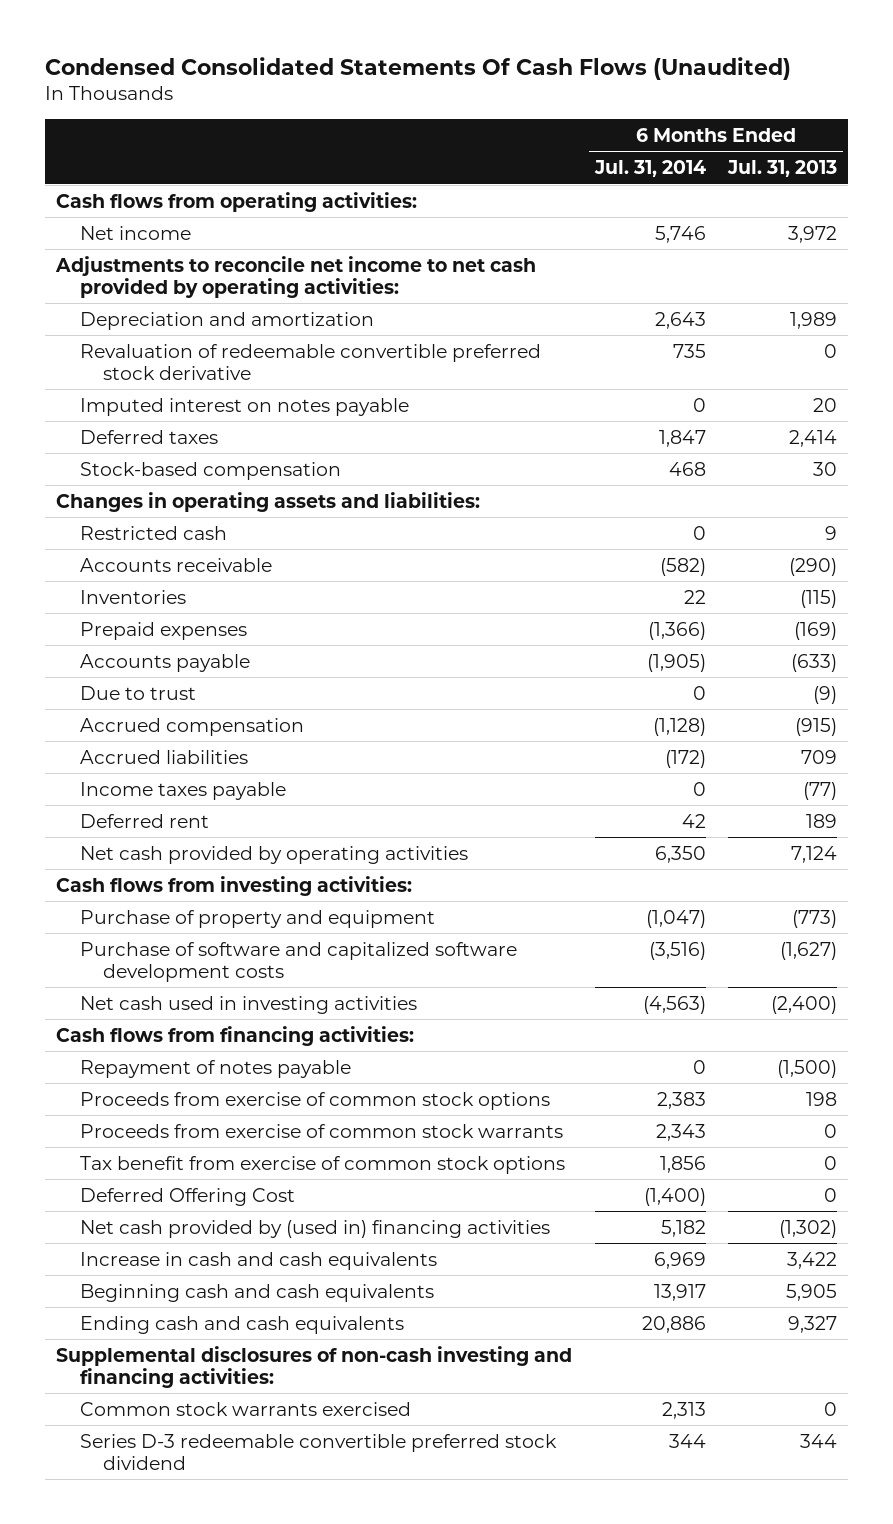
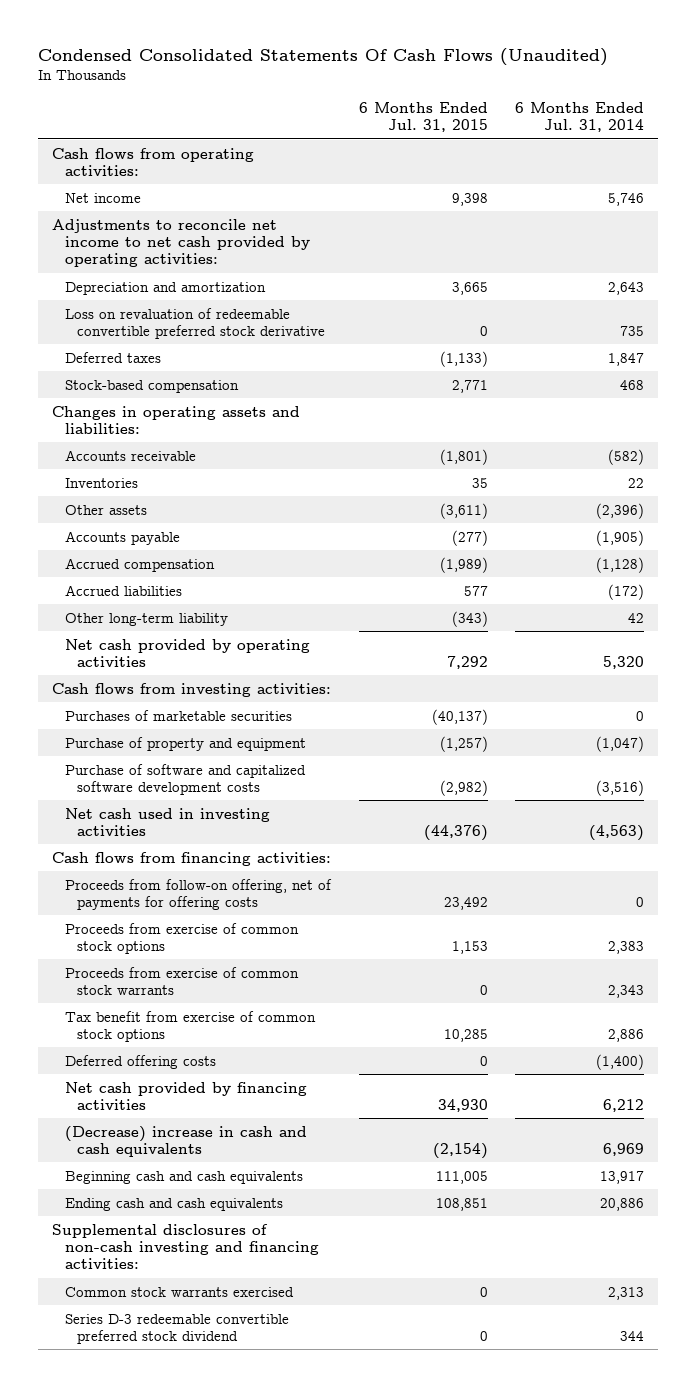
- | 6 Months Ended Jul. 31, 2014 | 6 Months Ended Jul. 31, 2013
+ | 6 Months Ended Jul. 31, 2015 | 6 Months Ended Jul. 31, 2014
- Revaluation of redeemable convertible preferred stock derivative | 735 | 0
- Imputed interest on notes payable | 0 | 20
+ Loss on revaluation of redeemable convertible preferred stock derivative | 0 | 735
- Restricted cash | 0 | 9
- Prepaid expenses | (1,366) | (169)
+ Other assets | (3,611) | (2,396)
- Due to trust | 0 | (9)
- Income taxes payable | 0 | (77)
- Deferred rent | 42 | 189
- Net cash provided by operating activities | 6,350 | 7,124
+ Other long-term liability | (343) | 42
+ Net cash provided by operating activities | 7,292 | 5,320
+ Purchases of marketable securities | (40,137) | 0
- Repayment of notes payable | 0 | (1,500)
+ Proceeds from follow-on offering, net of payments for offering costs | 23,492 | 0
- Tax benefit from exercise of common stock options | 1,856 | 0
- Deferred Offering Cost | (1,400) | 0
- Net cash provided by (used in) financing activities | 5,182 | (1,302)
- Increase in cash and cash equivalents | 6,969 | 3,422
+ Tax benefit from exercise of common stock options | 10,285 | 2,886
+ Deferred offering costs | 0 | (1,400)
+ Net cash provided by financing activities | 34,930 | 6,212
+ (Decrease) increase in cash and cash equivalents | (2,154) | 6,969

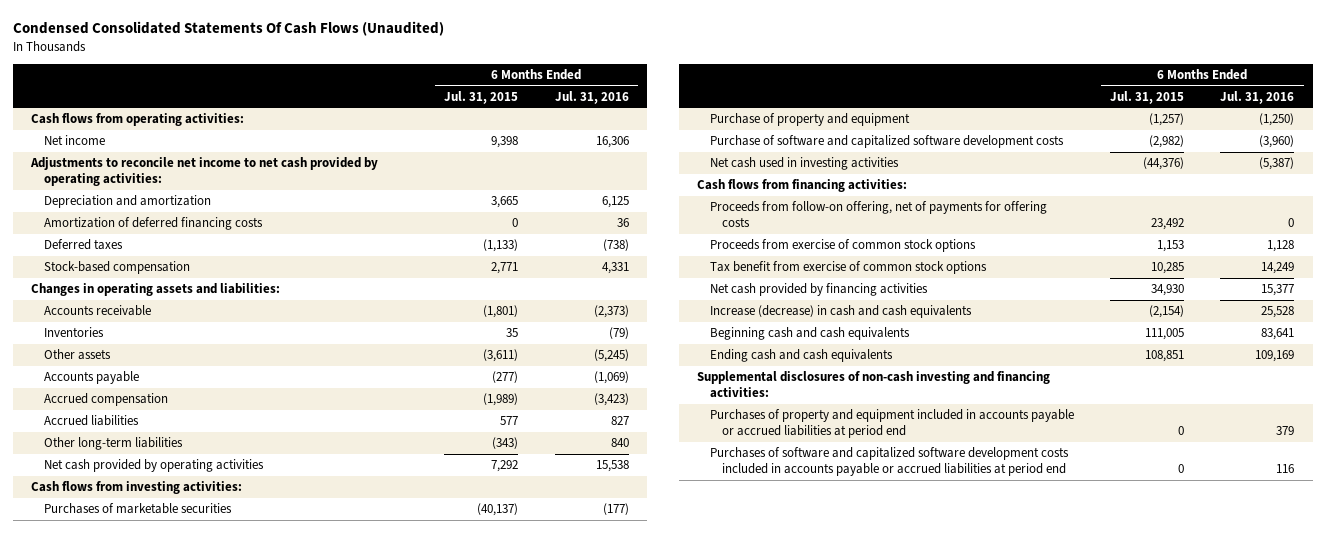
- | 6 Months Ended Jul. 31, 2015 | 6 Months Ended Jul. 31, 2014
+ | 6 Months Ended Jul. 31, 2015 | 6 Months Ended Jul. 31, 2016
- Loss on revaluation of redeemable convertible preferred stock derivative | 0 | 735
+ Amortization of deferred financing costs | 0 | 36
- Other long-term liability | (343) | 42
+ Other long-term liabilities | (343) | 840
- Proceeds from exercise of common stock warrants | 0 | 2,343
- Deferred offering costs | 0 | (1,400)
- (Decrease) increase in cash and cash equivalents | (2,154) | 6,969
+ Increase (decrease) in cash and cash equivalents | (2,154) | 25,528
- Common stock warrants exercised | 0 | 2,313
- Series D-3 redeemable convertible preferred stock dividend | 0 | 344
+ Purchases of property and equipment included in accounts payable or accrued liabilities at period end | 0 | 379
+ Purchases of software and capitalized software development costs included in accounts payable or accrued liabilities at period end | 0 | 116

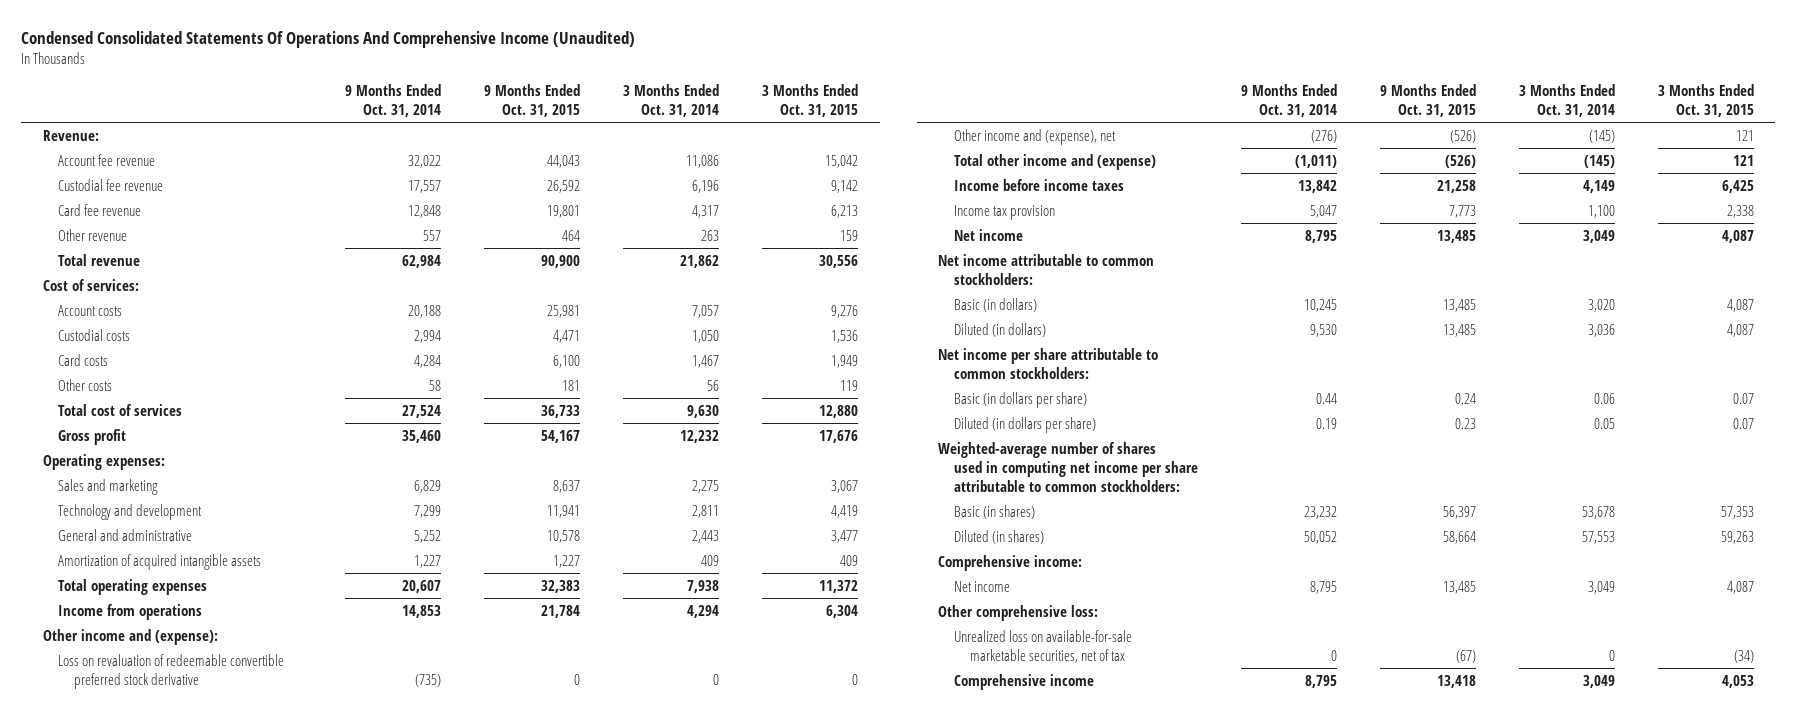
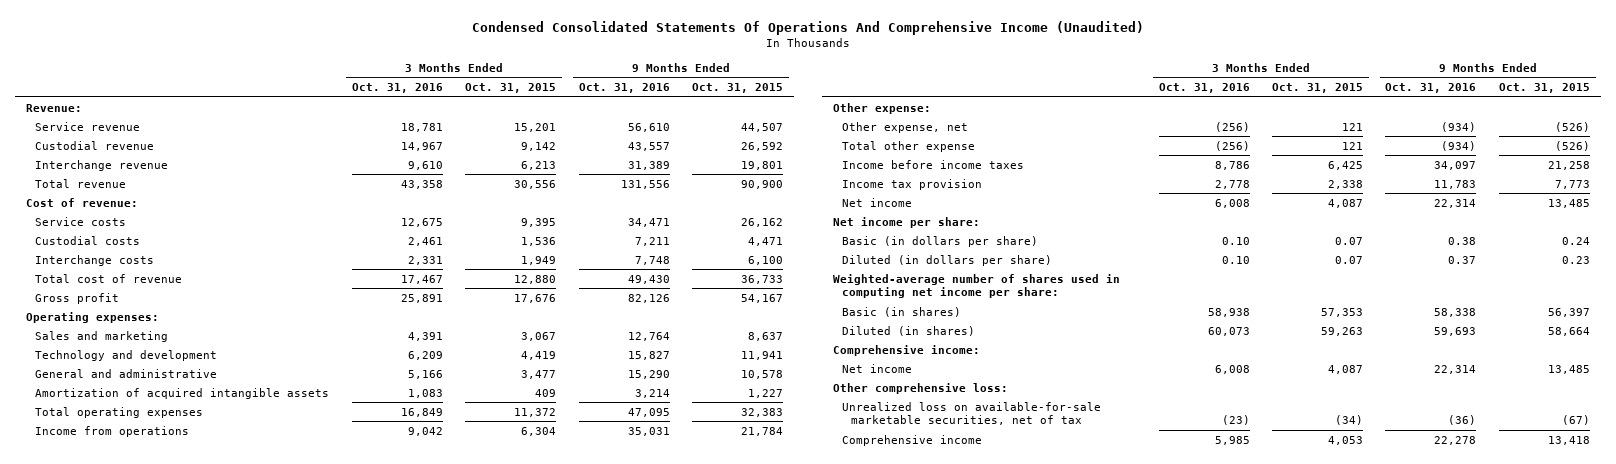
- | 9 Months Ended Oct. 31, 2014 | 9 Months Ended Oct. 31, 2015 | 3 Months Ended Oct. 31, 2014 | 3 Months Ended Oct. 31, 2015
+ | 3 Months Ended Oct. 31, 2016 | 3 Months Ended Oct. 31, 2015 | 9 Months Ended Oct. 31, 2016 | 9 Months Ended Oct. 31, 2015
- Account fee revenue | 32,022 | 44,043 | 11,086 | 15,042
- Custodial fee revenue | 17,557 | 26,592 | 6,196 | 9,142
- Card fee revenue | 12,848 | 19,801 | 4,317 | 6,213
- Other revenue | 557 | 464 | 263 | 159
+ Service revenue | 18,781 | 15,201 | 56,610 | 44,507
+ Custodial revenue | 14,967 | 9,142 | 43,557 | 26,592
+ Interchange revenue | 9,610 | 6,213 | 31,389 | 19,801
- Cost of services:
- Account costs | 20,188 | 25,981 | 7,057 | 9,276
+ Cost of revenue:
+ Service costs | 12,675 | 9,395 | 34,471 | 26,162
- Card costs | 4,284 | 6,100 | 1,467 | 1,949
- Other costs | 58 | 181 | 56 | 119
- Total cost of services | 27,524 | 36,733 | 9,630 | 12,880
+ Interchange costs | 2,331 | 1,949 | 7,748 | 6,100
+ Total cost of revenue | 17,467 | 12,880 | 49,430 | 36,733
- Other income and (expense):
- Loss on revaluation of redeemable convertible preferred stock derivative | (735) | 0 | 0 | 0
- Other income and (expense), net | (276) | (526) | (145) | 121
- Total other income and (expense) | (1,011) | (526) | (145) | 121
+ Other expense:
+ Other expense, net | (256) | 121 | (934) | (526)
+ Total other expense | (256) | 121 | (934) | (526)
- Net income attributable to common stockholders:
- Basic (in dollars) | 10,245 | 13,485 | 3,020 | 4,087
- Diluted (in dollars) | 9,530 | 13,485 | 3,036 | 4,087
- Net income per share attributable to common stockholders:
+ Net income per share:
- Weighted-average number of shares used in computing net income per share attributable to common stockholders:
+ Weighted-average number of shares used in computing net income per share:

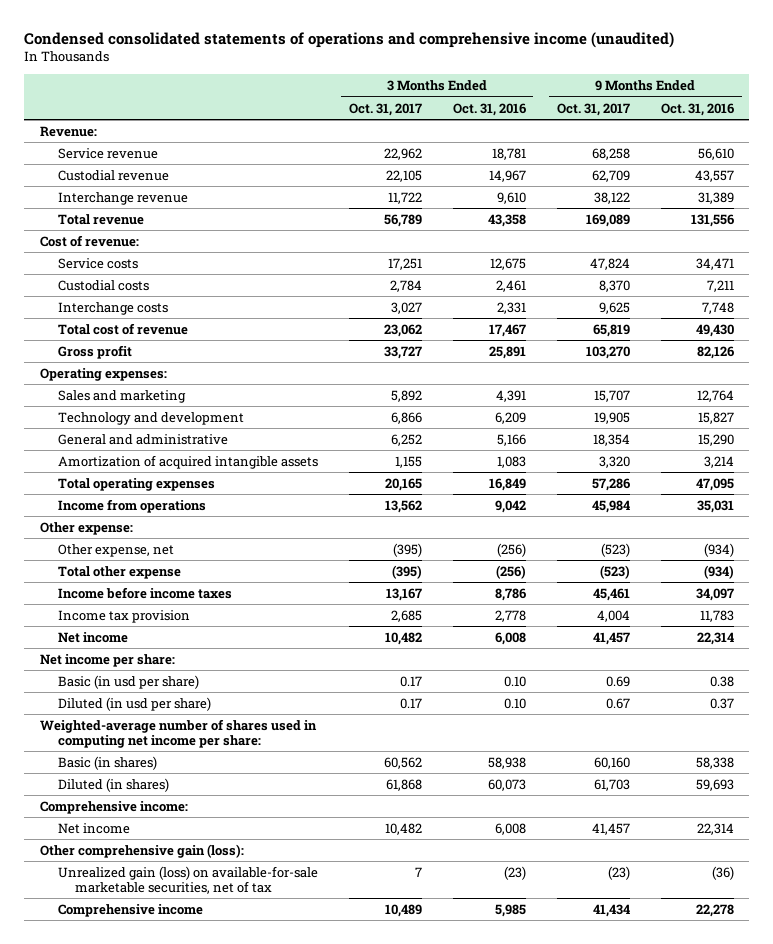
- Condensed Consolidated Statements Of Operations And Comprehensive Income (Unaudited)
+ Condensed consolidated statements of operations and comprehensive income (unaudited)
- | 3 Months Ended Oct. 31, 2016 | 3 Months Ended Oct. 31, 2015 | 9 Months Ended Oct. 31, 2016 | 9 Months Ended Oct. 31, 2015
+ | 3 Months Ended Oct. 31, 2017 | 3 Months Ended Oct. 31, 2016 | 9 Months Ended Oct. 31, 2017 | 9 Months Ended Oct. 31, 2016
- Basic (in dollars per share) | 0.10 | 0.07 | 0.38 | 0.24
- Diluted (in dollars per share) | 0.10 | 0.07 | 0.37 | 0.23
+ Basic (in usd per share) | 0.17 | 0.10 | 0.69 | 0.38
+ Diluted (in usd per share) | 0.17 | 0.10 | 0.67 | 0.37
- Other comprehensive loss:
- Unrealized loss on available-for-sale marketable securities, net of tax | (23) | (34) | (36) | (67)
+ Other comprehensive gain (loss):
+ Unrealized gain (loss) on available-for-sale marketable securities, net of tax | 7 | (23) | (23) | (36)

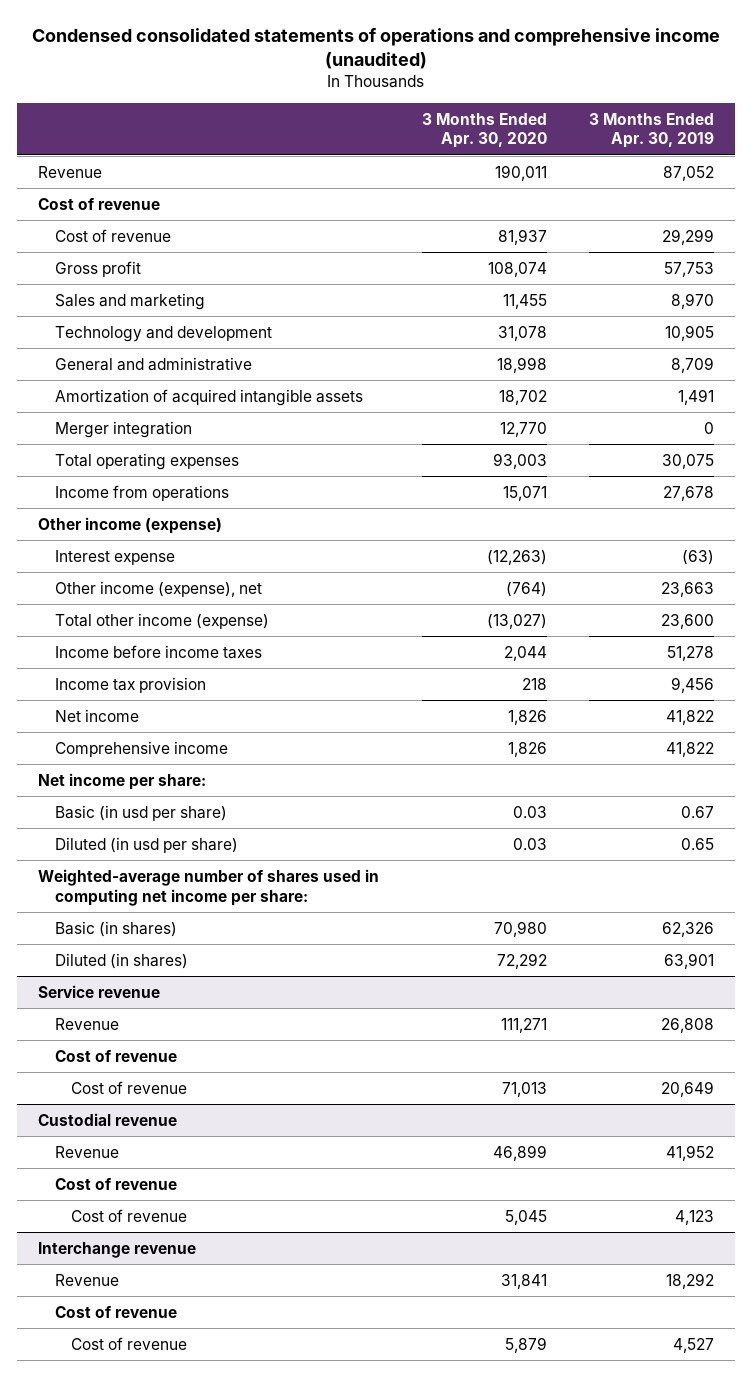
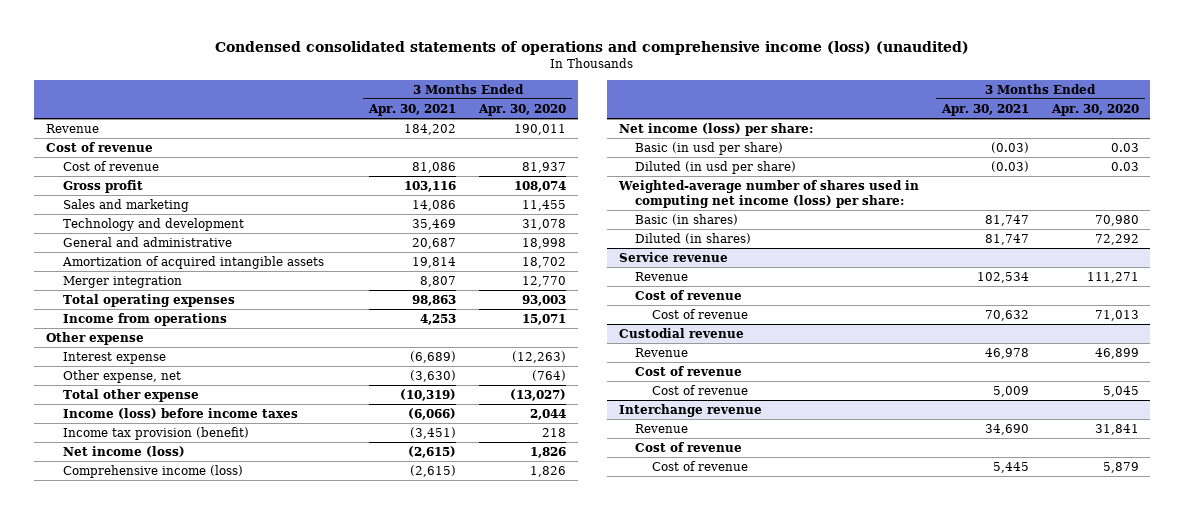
- Condensed consolidated statements of operations and comprehensive income (unaudited)
+ Condensed consolidated statements of operations and comprehensive income (loss) (unaudited)
- | 3 Months Ended Apr. 30, 2020 | 3 Months Ended Apr. 30, 2019
+ | 3 Months Ended Apr. 30, 2021 | 3 Months Ended Apr. 30, 2020
- Other income (expense)
+ Other expense
- Other income (expense), net | (764) | 23,663
- Total other income (expense) | (13,027) | 23,600
- Income before income taxes | 2,044 | 51,278
- Income tax provision | 218 | 9,456
- Net income | 1,826 | 41,822
- Comprehensive income | 1,826 | 41,822
- Net income per share:
+ Other expense, net | (3,630) | (764)
+ Total other expense | (10,319) | (13,027)
+ Income (loss) before income taxes | (6,066) | 2,044
+ Income tax provision (benefit) | (3,451) | 218
+ Net income (loss) | (2,615) | 1,826
+ Comprehensive income (loss) | (2,615) | 1,826
+ Net income (loss) per share:
- Weighted-average number of shares used in computing net income per share:
+ Weighted-average number of shares used in computing net income (loss) per share:

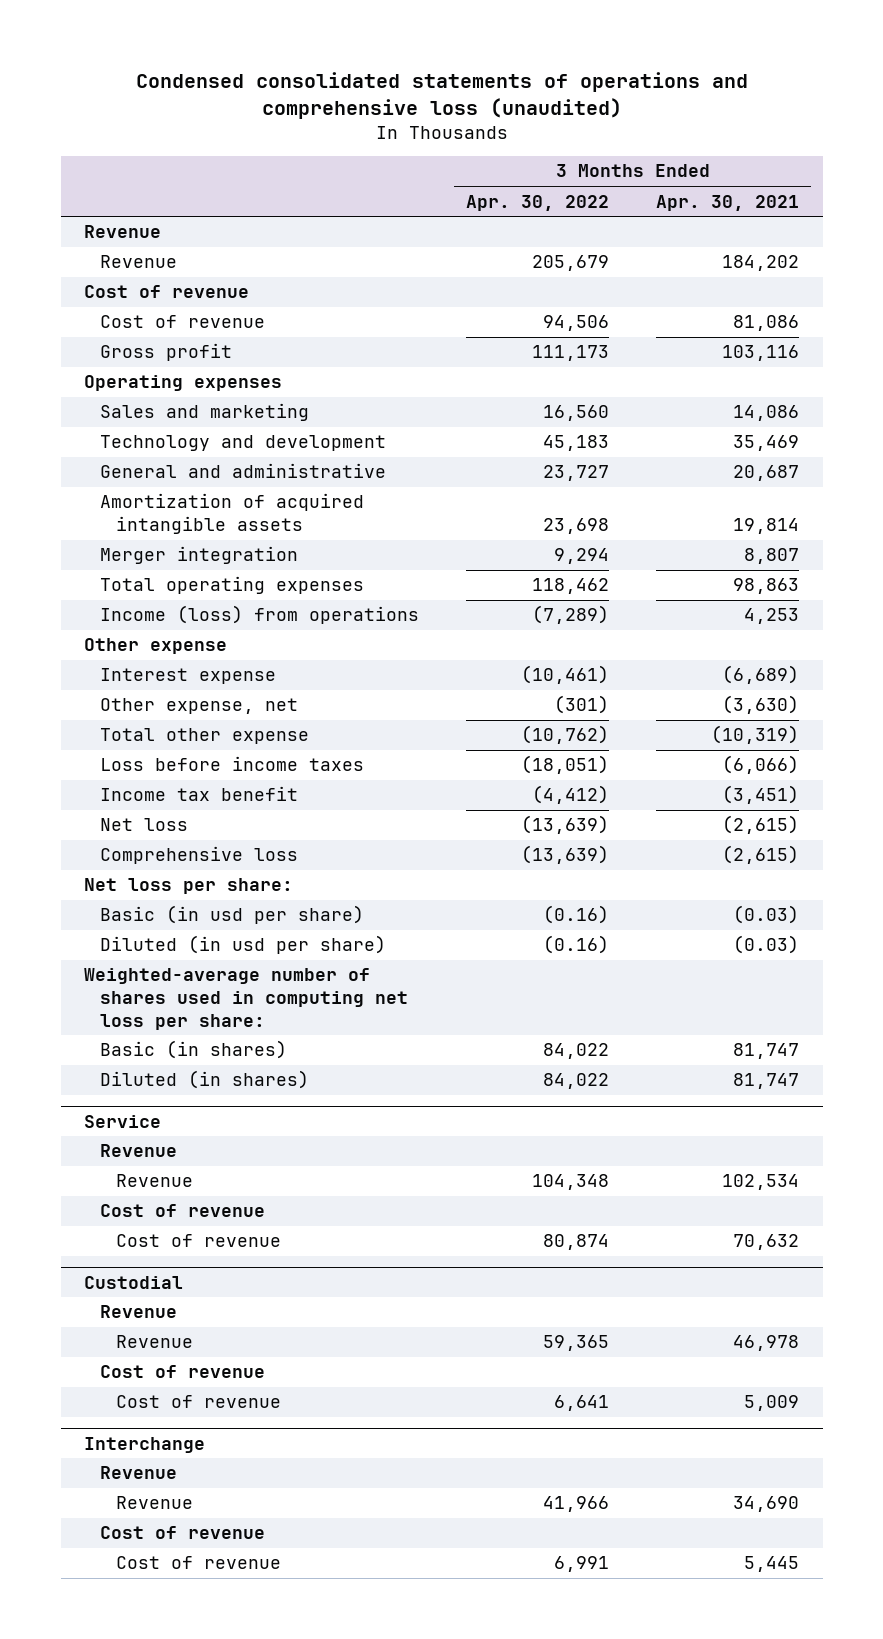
- Condensed consolidated statements of operations and comprehensive income (loss) (unaudited)
+ Condensed consolidated statements of operations and comprehensive loss (unaudited)
- | 3 Months Ended Apr. 30, 2021 | 3 Months Ended Apr. 30, 2020
+ | 3 Months Ended Apr. 30, 2022 | 3 Months Ended Apr. 30, 2021
+ Revenue
+ Operating expenses
- Income from operations | 4,253 | 15,071
+ Income (loss) from operations | (7,289) | 4,253
- Income (loss) before income taxes | (6,066) | 2,044
- Income tax provision (benefit) | (3,451) | 218
- Net income (loss) | (2,615) | 1,826
- Comprehensive income (loss) | (2,615) | 1,826
- Net income (loss) per share:
+ Loss before income taxes | (18,051) | (6,066)
+ Income tax benefit | (4,412) | (3,451)
+ Net loss | (13,639) | (2,615)
+ Comprehensive loss | (13,639) | (2,615)
+ Net loss per share:
- Weighted-average number of shares used in computing net income (loss) per share:
+ Weighted-average number of shares used in computing net loss per share:
- Service revenue
+ Service
+ Revenue
- Custodial revenue
+ Custodial
+ Revenue
- Interchange revenue
+ Interchange
+ Revenue

